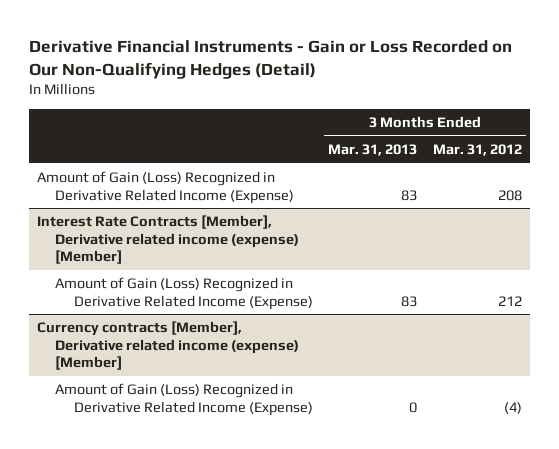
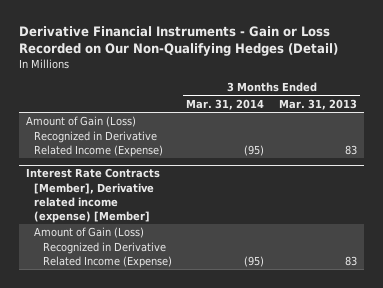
- | 3 Months Ended Mar. 31, 2013 | 3 Months Ended Mar. 31, 2012
+ | 3 Months Ended Mar. 31, 2014 | 3 Months Ended Mar. 31, 2013
- Currency contracts [Member], Derivative related income (expense) [Member]
- Amount of Gain (Loss) Recognized in Derivative Related Income (Expense) | 0 | (4)

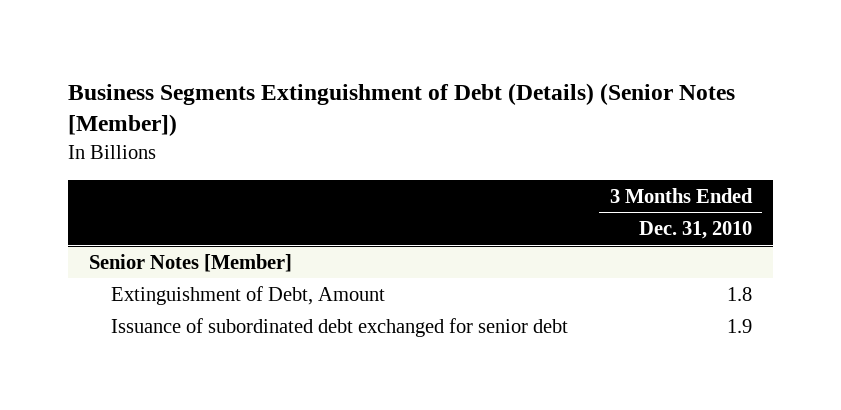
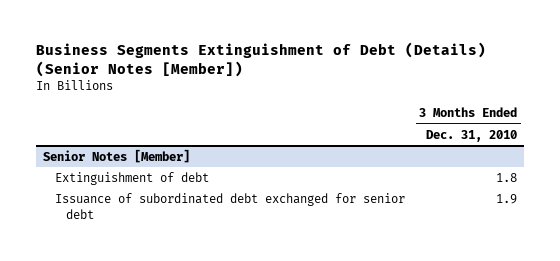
@ Senior Notes [Member]
- Extinguishment of Debt, Amount | 1.8
+ Extinguishment of debt | 1.8

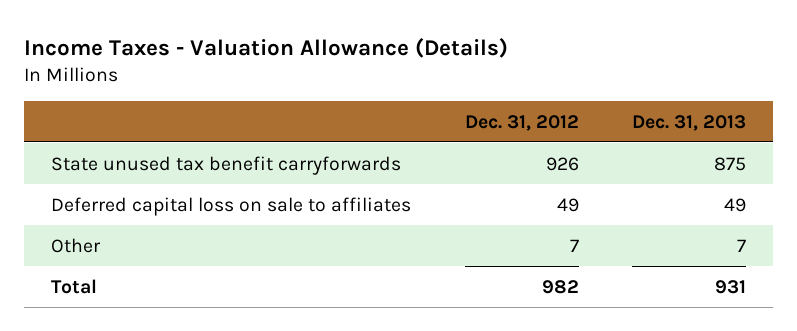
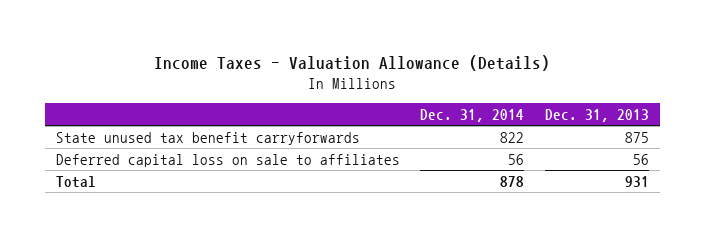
- | Dec. 31, 2012 | Dec. 31, 2013
+ | Dec. 31, 2014 | Dec. 31, 2013
- Deferred capital loss on sale to affiliates | 49 | 49
- Other | 7 | 7
+ Deferred capital loss on sale to affiliates | 56 | 56

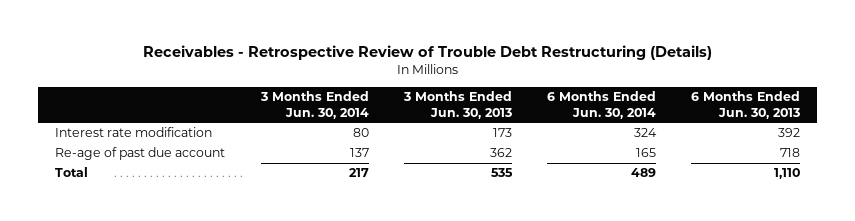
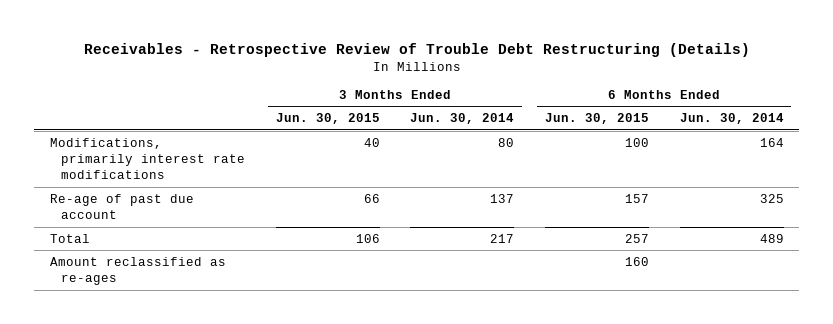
- | 3 Months Ended Jun. 30, 2014 | 3 Months Ended Jun. 30, 2013 | 6 Months Ended Jun. 30, 2014 | 6 Months Ended Jun. 30, 2013
+ | 3 Months Ended Jun. 30, 2015 | 3 Months Ended Jun. 30, 2014 | 6 Months Ended Jun. 30, 2015 | 6 Months Ended Jun. 30, 2014
- Interest rate modification | 80 | 173 | 324 | 392
- Re-age of past due account | 137 | 362 | 165 | 718
+ Modifications, primarily interest rate modifications | 40 | 80 | 100 | 164
+ Re-age of past due account | 66 | 137 | 157 | 325
+ Amount reclassified as re-ages | | | 160 |

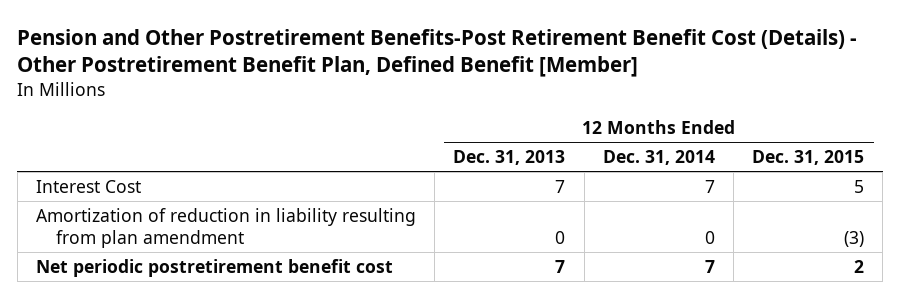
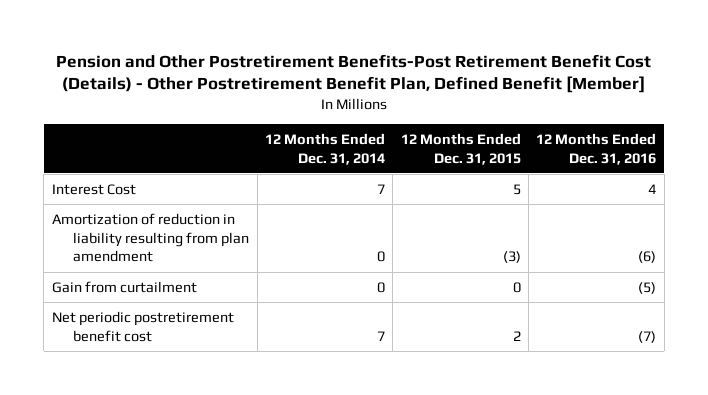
- | 12 Months Ended Dec. 31, 2013 | 12 Months Ended Dec. 31, 2014 | 12 Months Ended Dec. 31, 2015
+ | 12 Months Ended Dec. 31, 2014 | 12 Months Ended Dec. 31, 2015 | 12 Months Ended Dec. 31, 2016
+ Gain from curtailment | 0 | 0 | (5)

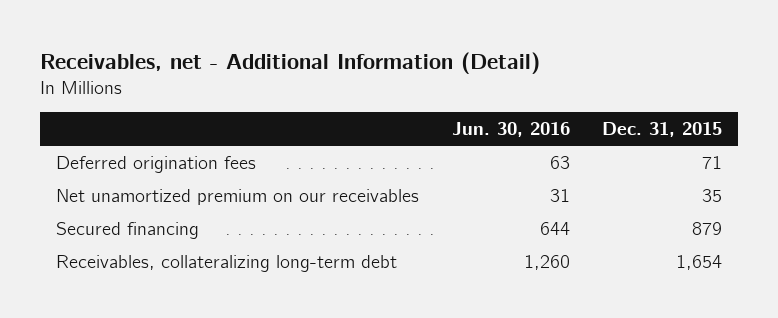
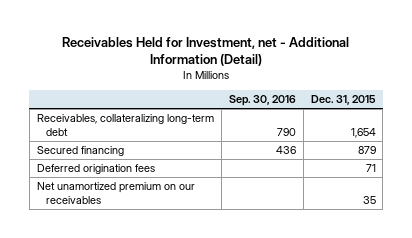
- Receivables, net - Additional Information (Detail)
+ Receivables Held for Investment, net - Additional Information (Detail)
- | Jun. 30, 2016 | Dec. 31, 2015
+ | Sep. 30, 2016 | Dec. 31, 2015
moved up: Receivables, collateralizing long-term debt | 790 | 1,654
moved up: Secured financing | 436 | 879

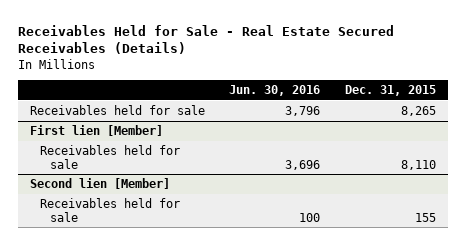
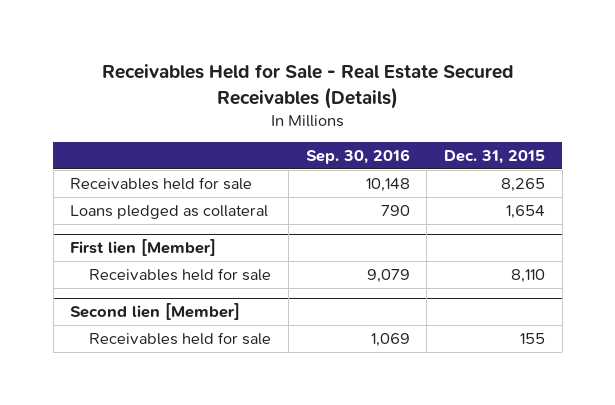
- | Jun. 30, 2016 | Dec. 31, 2015
+ | Sep. 30, 2016 | Dec. 31, 2015
+ Loans pledged as collateral | 790 | 1,654

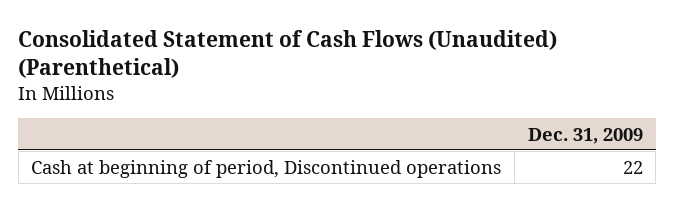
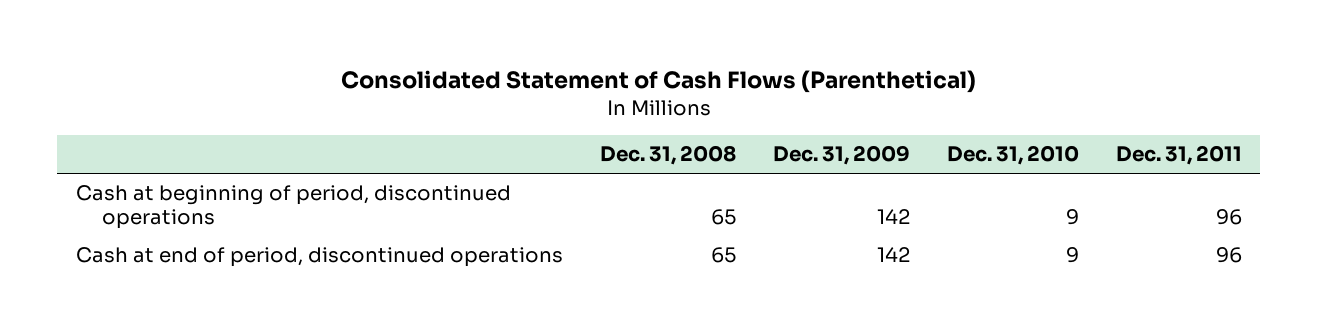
- Consolidated Statement of Cash Flows (Unaudited) (Parenthetical)
+ Consolidated Statement of Cash Flows (Parenthetical)
- | Dec. 31, 2009
+ | Dec. 31, 2008 | Dec. 31, 2009 | Dec. 31, 2010 | Dec. 31, 2011
- Cash at beginning of period, Discontinued operations | 22
+ Cash at beginning of period, discontinued operations | 65 | 142 | 9 | 96
+ Cash at end of period, discontinued operations | 65 | 142 | 9 | 96

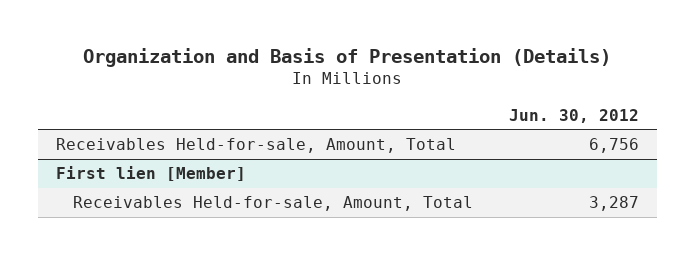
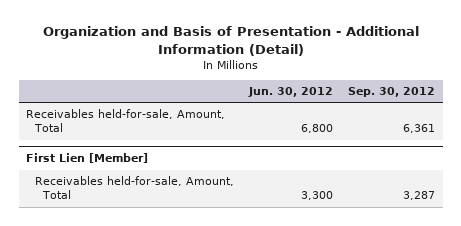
- Organization and Basis of Presentation (Details)
+ Organization and Basis of Presentation - Additional Information (Detail)
- | Jun. 30, 2012
+ | Jun. 30, 2012 | Sep. 30, 2012
- Receivables Held-for-sale, Amount, Total | 6,756
- First lien [Member]
- Receivables Held-for-sale, Amount, Total | 3,287
+ Receivables held-for-sale, Amount, Total | 6,800 | 6,361
+ First Lien [Member]
+ Receivables held-for-sale, Amount, Total | 3,300 | 3,287

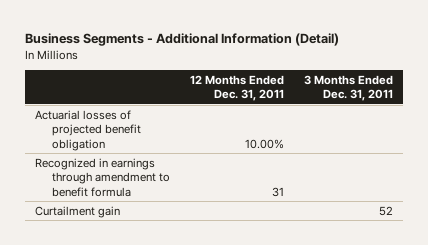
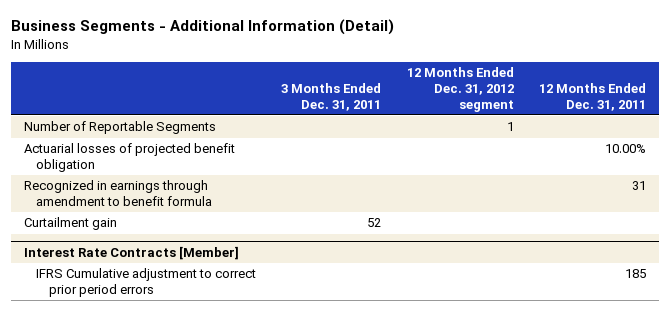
- | 12 Months Ended Dec. 31, 2011 | 3 Months Ended Dec. 31, 2011
+ | 3 Months Ended Dec. 31, 2011 | 12 Months Ended Dec. 31, 2012 segment | 12 Months Ended Dec. 31, 2011
+ Number of Reportable Segments | | 1 |
+ Interest Rate Contracts [Member]
+ IFRS Cumulative adjustment to correct prior period errors | | | 185

